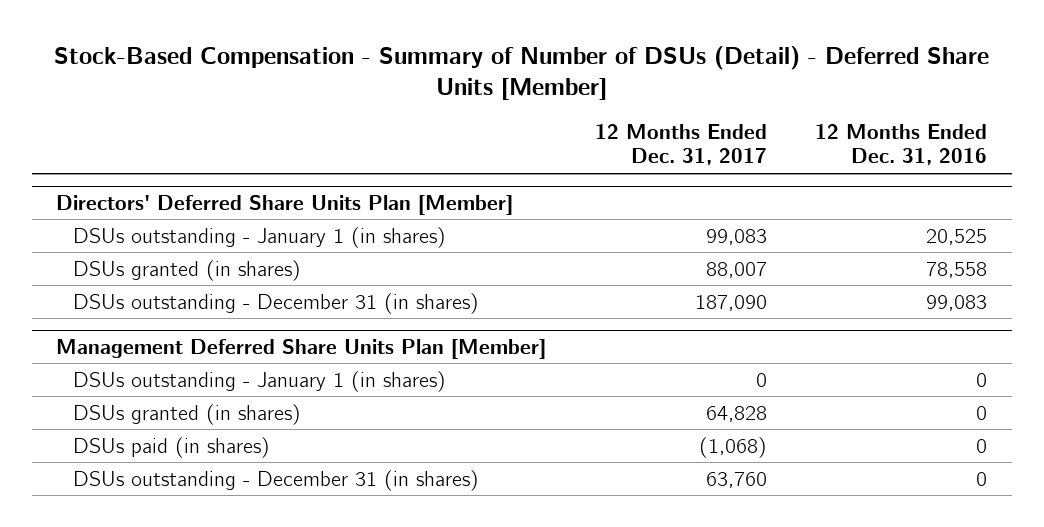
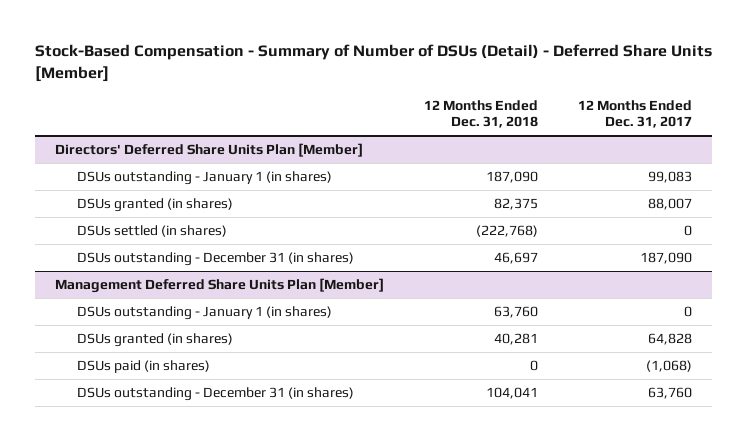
- | 12 Months Ended Dec. 31, 2017 | 12 Months Ended Dec. 31, 2016
+ | 12 Months Ended Dec. 31, 2018 | 12 Months Ended Dec. 31, 2017
@ Directors' Deferred Share Units Plan [Member]
+ DSUs settled (in shares) | (222,768) | 0

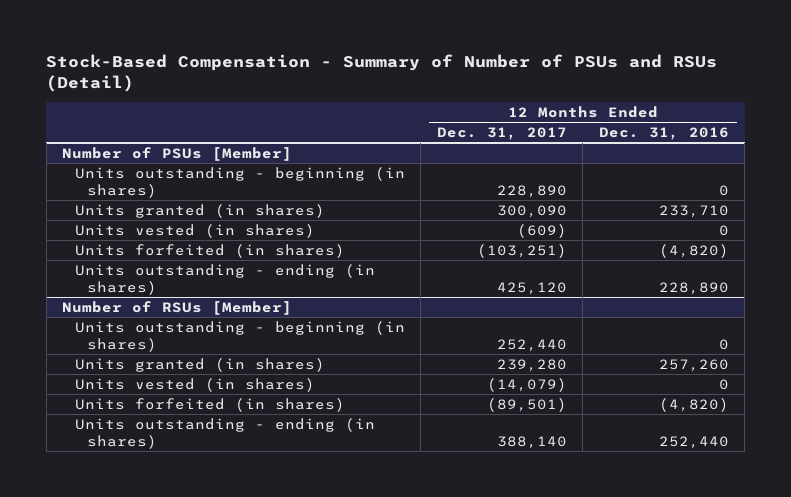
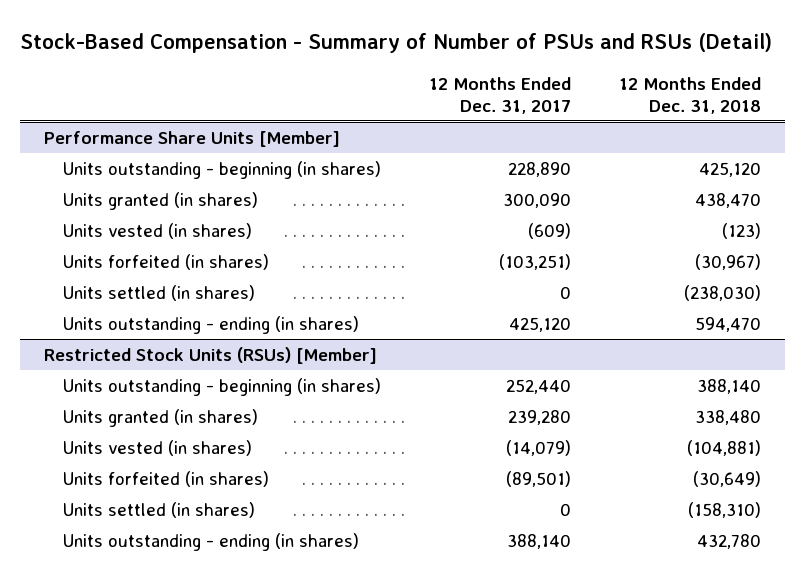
- | 12 Months Ended Dec. 31, 2017 | 12 Months Ended Dec. 31, 2016
+ | 12 Months Ended Dec. 31, 2017 | 12 Months Ended Dec. 31, 2018
- Number of PSUs [Member]
+ Performance Share Units [Member]
+ Units settled (in shares) | 0 | (238,030)
- Number of RSUs [Member]
+ Restricted Stock Units (RSUs) [Member]
+ Units settled (in shares) | 0 | (158,310)

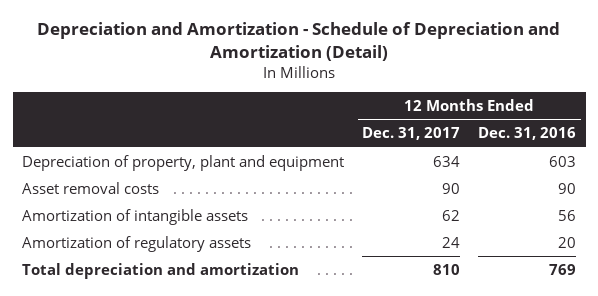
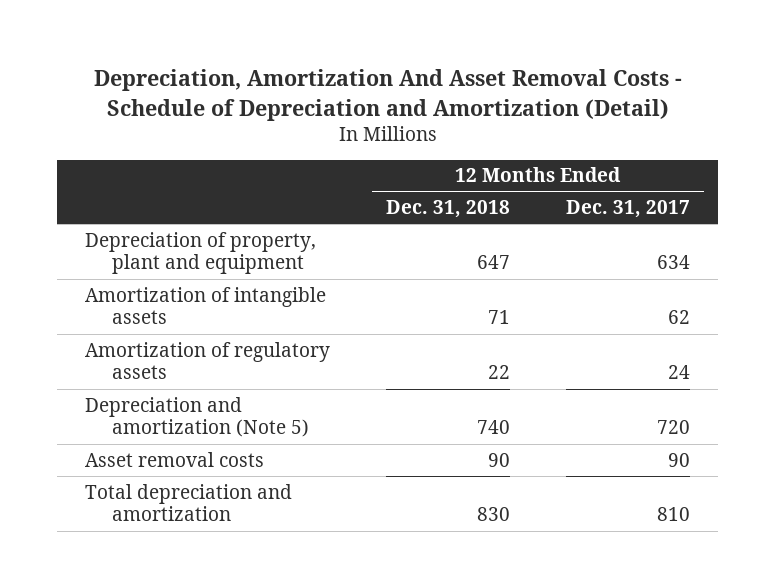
- Depreciation and Amortization - Schedule of Depreciation and Amortization (Detail)
+ Depreciation, Amortization And Asset Removal Costs - Schedule of Depreciation and Amortization (Detail)
- | 12 Months Ended Dec. 31, 2017 | 12 Months Ended Dec. 31, 2016
+ | 12 Months Ended Dec. 31, 2018 | 12 Months Ended Dec. 31, 2017
+ Depreciation and amortization (Note 5) | 740 | 720
moved down: Asset removal costs | 90 | 90

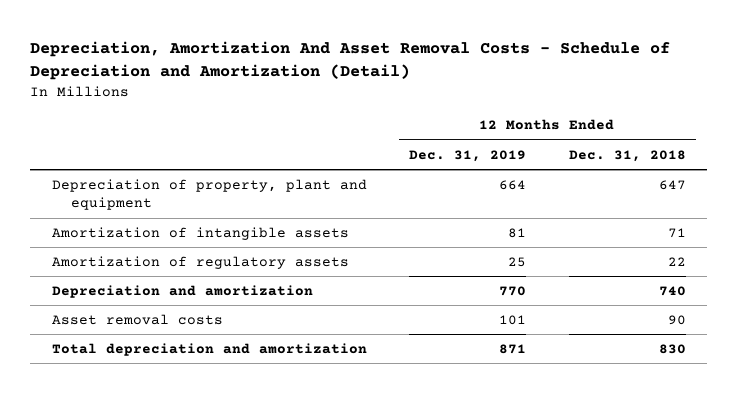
- | 12 Months Ended Dec. 31, 2018 | 12 Months Ended Dec. 31, 2017
+ | 12 Months Ended Dec. 31, 2019 | 12 Months Ended Dec. 31, 2018
- Depreciation and amortization (Note 5) | 740 | 720
+ Depreciation and amortization | 770 | 740

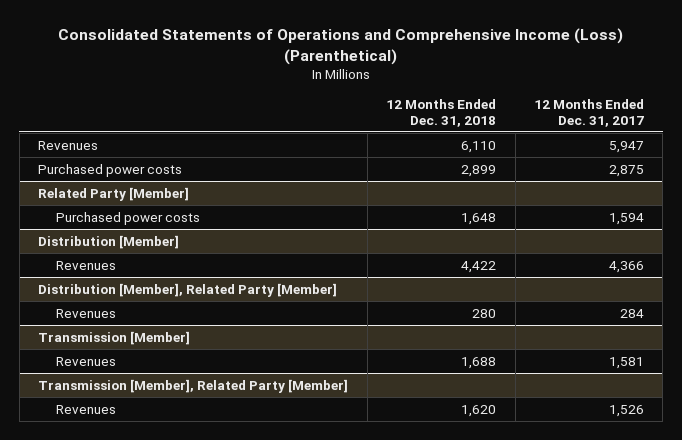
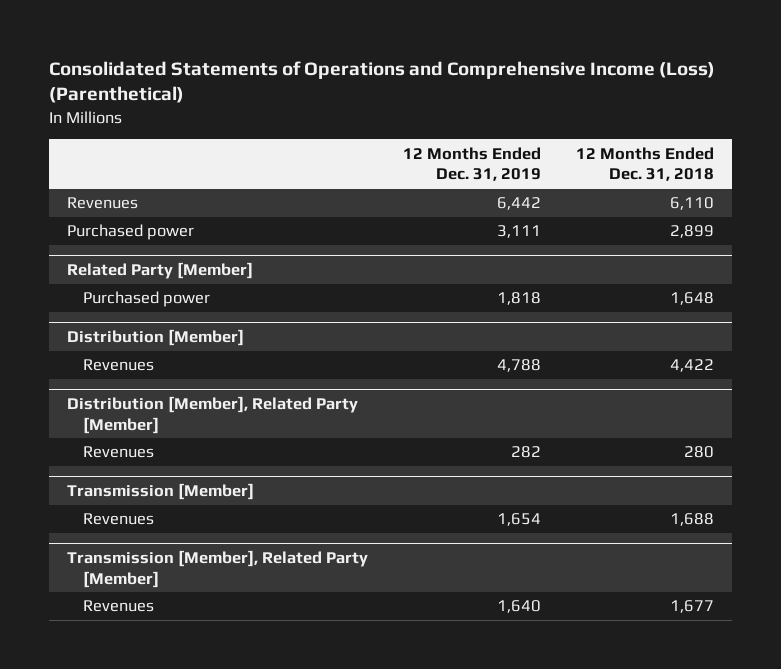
- | 12 Months Ended Dec. 31, 2018 | 12 Months Ended Dec. 31, 2017
+ | 12 Months Ended Dec. 31, 2019 | 12 Months Ended Dec. 31, 2018
- Purchased power costs | 2,899 | 2,875
+ Purchased power | 3,111 | 2,899
@ Related Party [Member]
- Purchased power costs | 1,648 | 1,594
+ Purchased power | 1,818 | 1,648
@ Transmission [Member], Related Party [Member]
- Revenues | 1,620 | 1,526
+ Revenues | 1,640 | 1,677

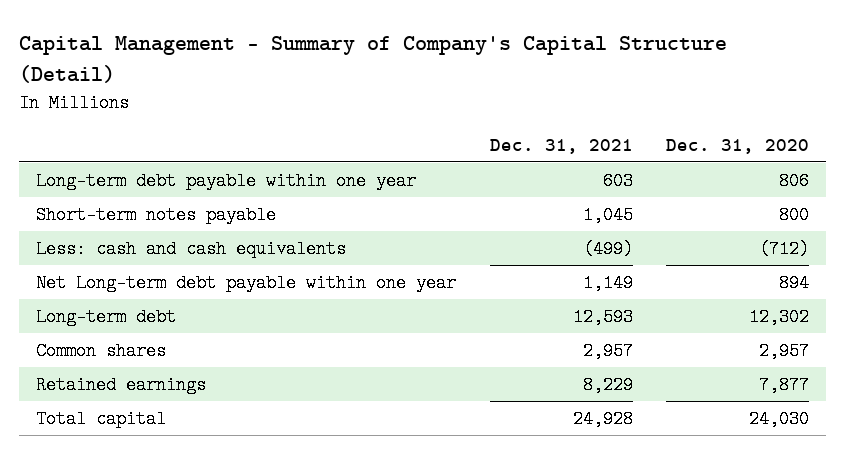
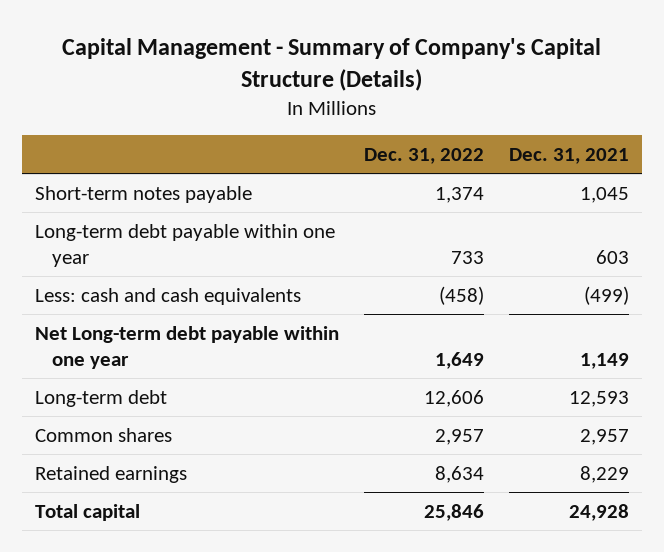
- Capital Management - Summary of Company's Capital Structure (Detail)
+ Capital Management - Summary of Company's Capital Structure (Details)
- | Dec. 31, 2021 | Dec. 31, 2020
+ | Dec. 31, 2022 | Dec. 31, 2021
moved down: Long-term debt payable within one year | 733 | 603

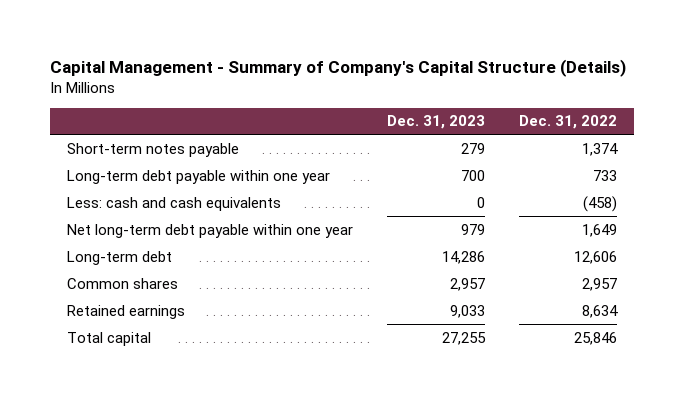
- | Dec. 31, 2022 | Dec. 31, 2021
+ | Dec. 31, 2023 | Dec. 31, 2022
- Net Long-term debt payable within one year | 1,649 | 1,149
+ Net long-term debt payable within one year | 979 | 1,649

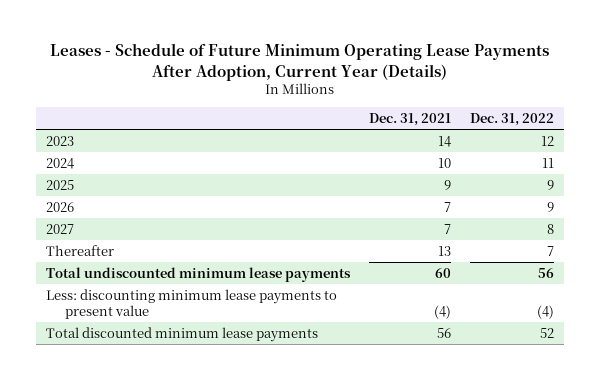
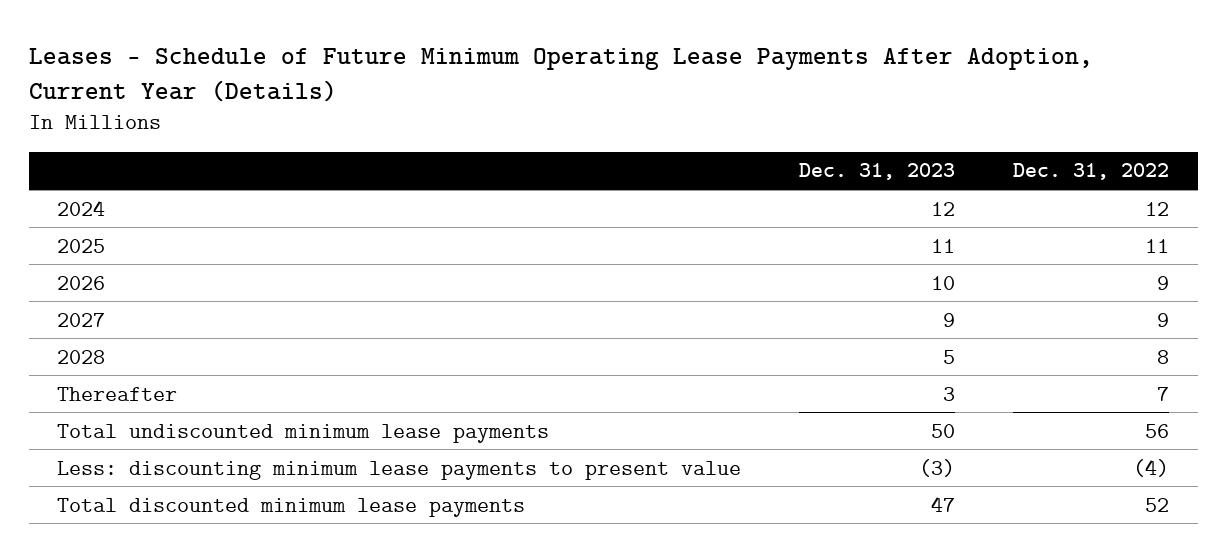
- | Dec. 31, 2021 | Dec. 31, 2022
+ | Dec. 31, 2023 | Dec. 31, 2022
- 2023 | 14 | 12
- 2024 | 10 | 11
- 2025 | 9 | 9
+ 2024 | 12 | 12
+ 2025 | 11 | 11
- 2027 | 7 | 8
+ 2027 | 9 | 9
+ 2028 | 5 | 8

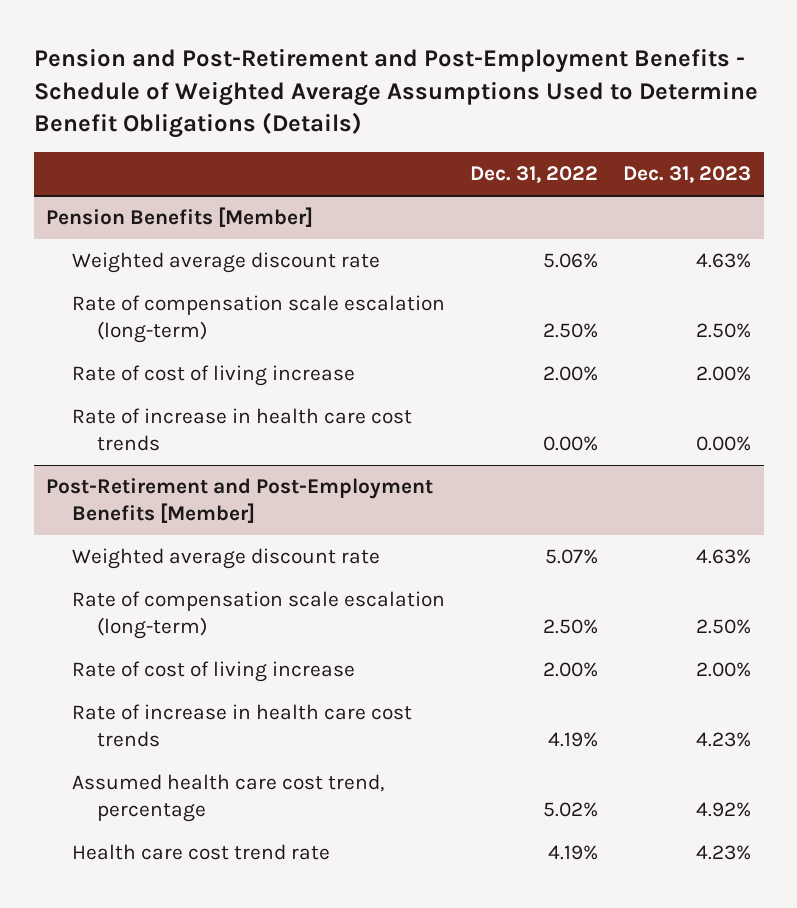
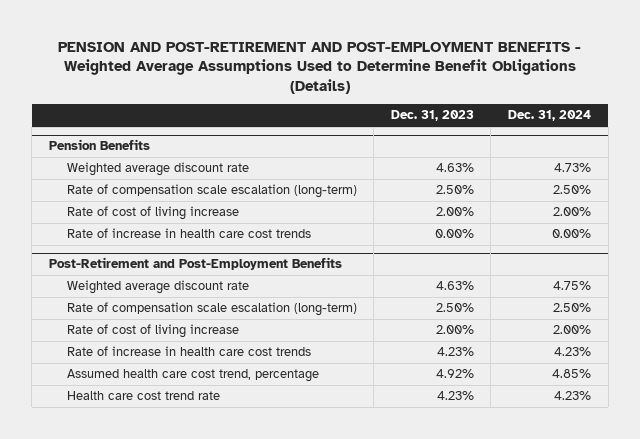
- Pension and Post-Retirement and Post-Employment Benefits - Schedule of Weighted Average Assumptions Used to Determine Benefit Obligations (Details)
+ PENSION AND POST-RETIREMENT AND POST-EMPLOYMENT BENEFITS - Weighted Average Assumptions Used to Determine Benefit Obligations (Details)
- | Dec. 31, 2022 | Dec. 31, 2023
+ | Dec. 31, 2023 | Dec. 31, 2024
- Pension Benefits [Member]
+ Pension Benefits
- Post-Retirement and Post-Employment Benefits [Member]
+ Post-Retirement and Post-Employment Benefits

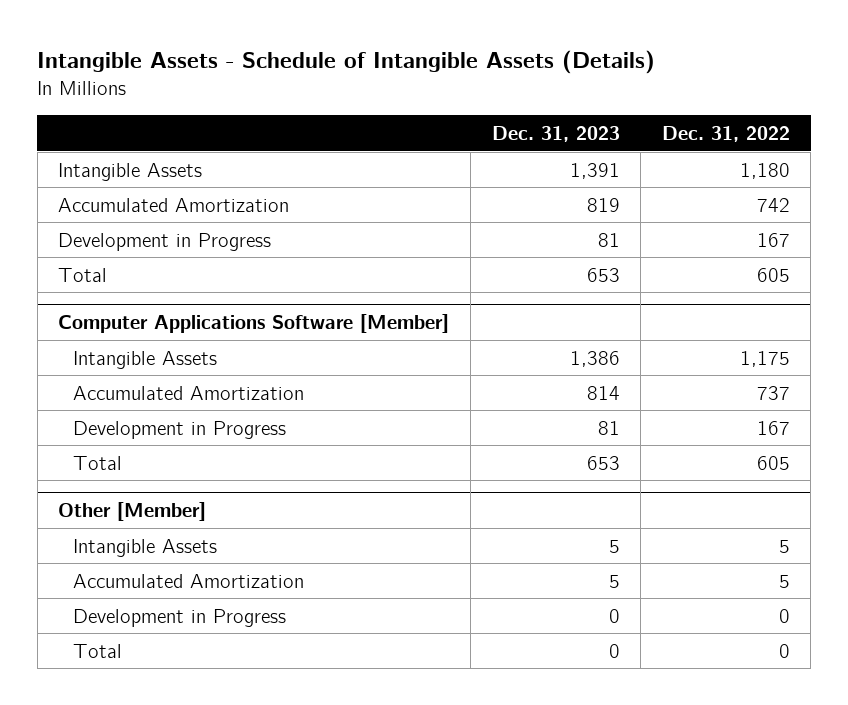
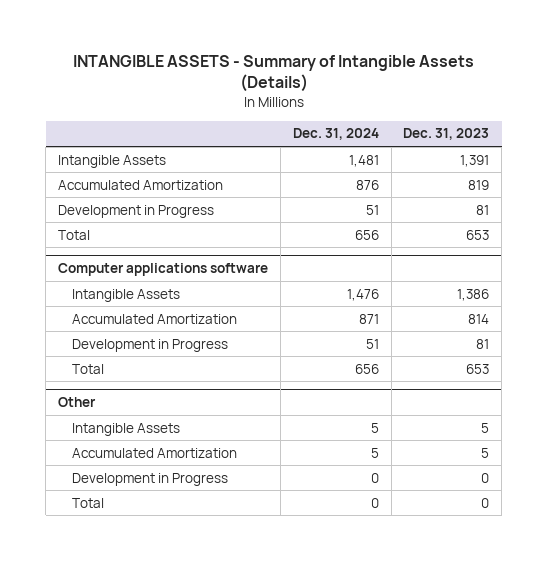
- Intangible Assets - Schedule of Intangible Assets (Details)
+ INTANGIBLE ASSETS - Summary of Intangible Assets (Details)
- | Dec. 31, 2023 | Dec. 31, 2022
+ | Dec. 31, 2024 | Dec. 31, 2023
- Computer Applications Software [Member]
+ Computer applications software
- Other [Member]
+ Other

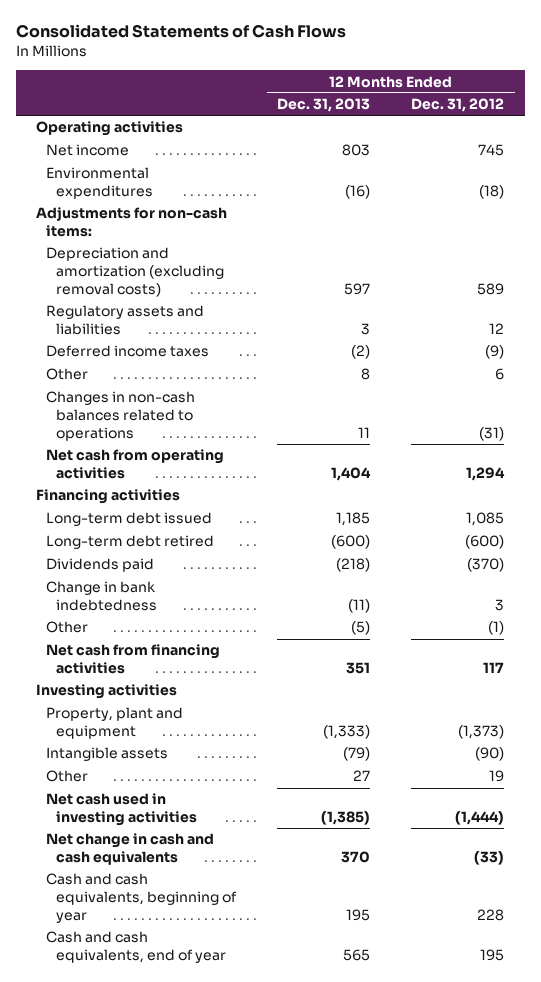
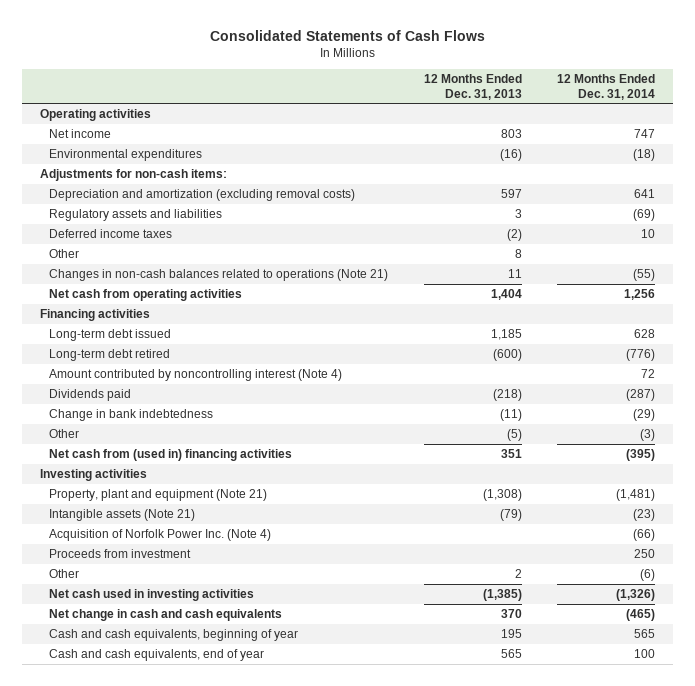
- | 12 Months Ended Dec. 31, 2013 | 12 Months Ended Dec. 31, 2012
+ | 12 Months Ended Dec. 31, 2013 | 12 Months Ended Dec. 31, 2014
- Changes in non-cash balances related to operations | 11 | (31)
+ Changes in non-cash balances related to operations (Note 21) | 11 | (55)
+ Amount contributed by noncontrolling interest (Note 4) | | 72
- Net cash from financing activities | 351 | 117
+ Net cash from (used in) financing activities | 351 | (395)
- Property, plant and equipment | (1,333) | (1,373)
- Intangible assets | (79) | (90)
- Other | 27 | 19
+ Property, plant and equipment (Note 21) | (1,308) | (1,481)
+ Intangible assets (Note 21) | (79) | (23)
+ Acquisition of Norfolk Power Inc. (Note 4) | | (66)
+ Proceeds from investment | | 250
+ Other | 2 | (6)

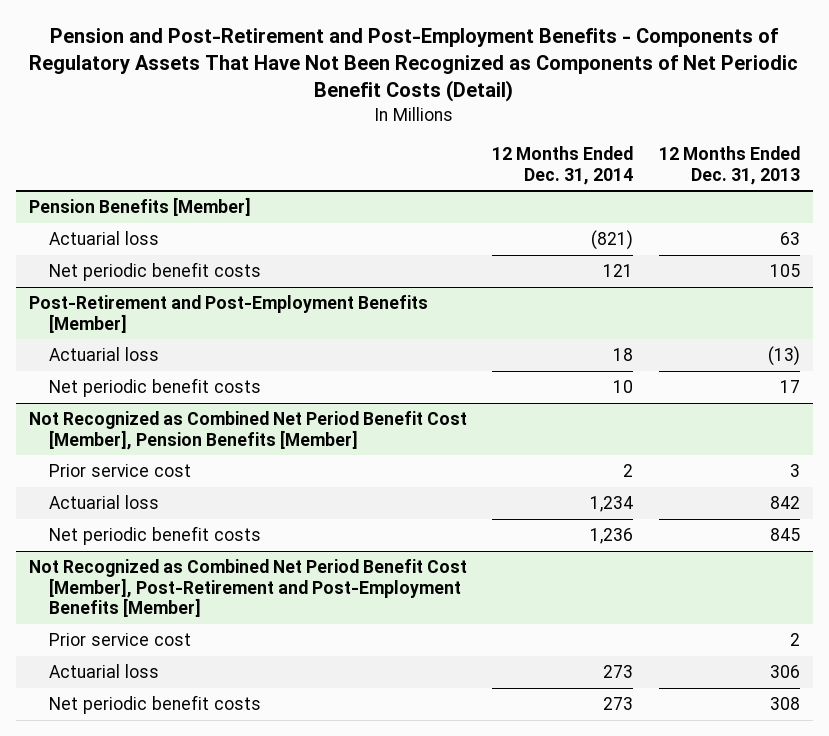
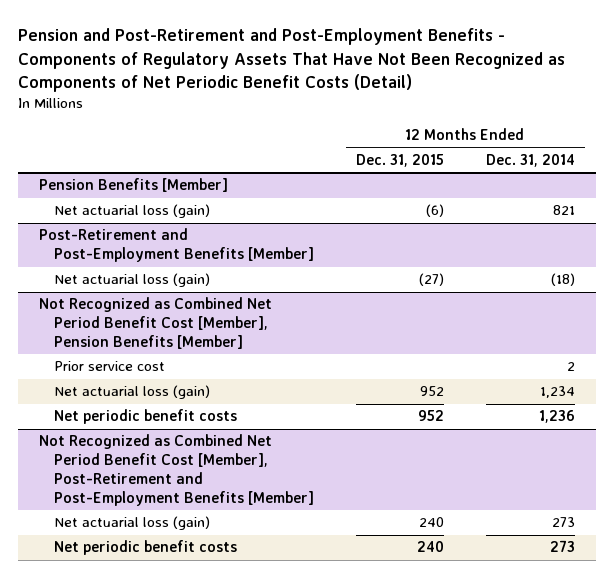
- | 12 Months Ended Dec. 31, 2014 | 12 Months Ended Dec. 31, 2013
+ | 12 Months Ended Dec. 31, 2015 | 12 Months Ended Dec. 31, 2014
@ Pension Benefits [Member]
- Actuarial loss | (821) | 63
- Net periodic benefit costs | 121 | 105
+ Net actuarial loss (gain) | (6) | 821
@ Post-Retirement and Post-Employment Benefits [Member]
- Actuarial loss | 18 | (13)
- Net periodic benefit costs | 10 | 17
+ Net actuarial loss (gain) | (27) | (18)
@ Not Recognized as Combined Net Period Benefit Cost [Member], Pension Benefits [Member]
- Actuarial loss | 1,234 | 842
+ Net actuarial loss (gain) | 952 | 1,234
@ Not Recognized as Combined Net Period Benefit Cost [Member], Post-Retirement and Post-Employment Benefits [Member]
- Prior service cost | | 2
- Actuarial loss | 273 | 306
+ Net actuarial loss (gain) | 240 | 273

